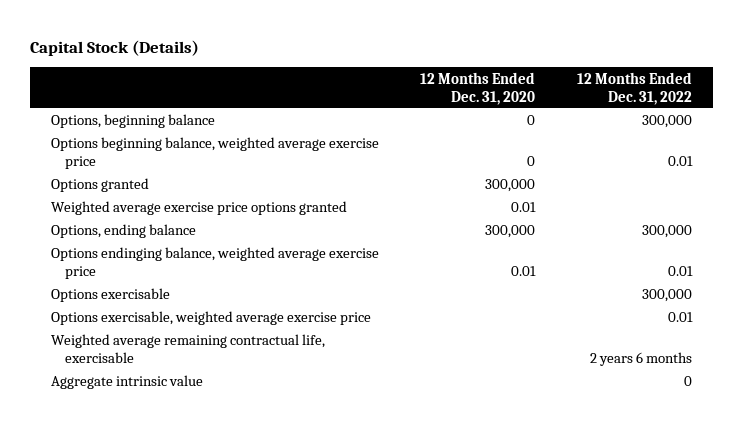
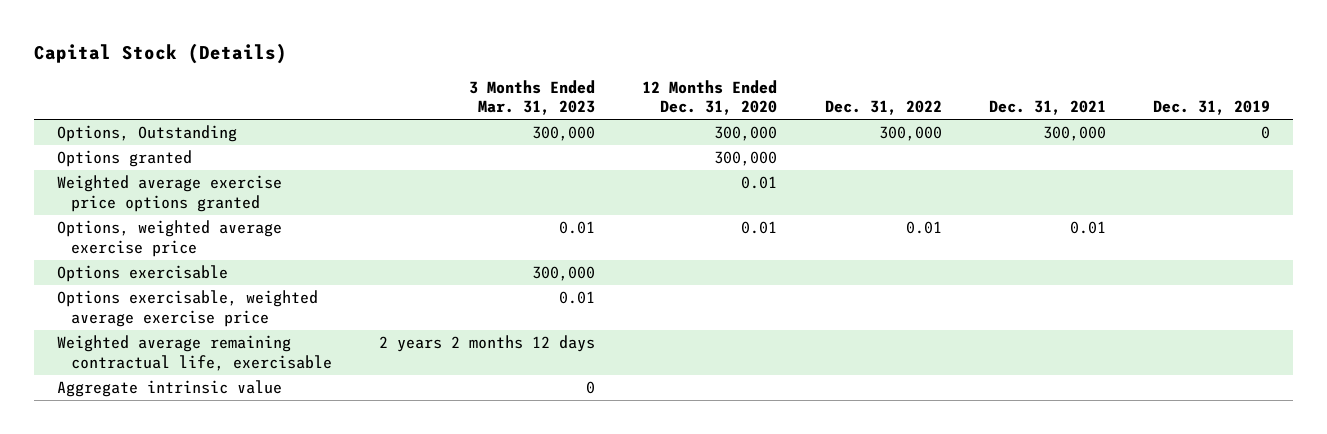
- | 12 Months Ended Dec. 31, 2020 | 12 Months Ended Dec. 31, 2022
+ | 3 Months Ended Mar. 31, 2023 | 12 Months Ended Dec. 31, 2020 | Dec. 31, 2022 | Dec. 31, 2021 | Dec. 31, 2019
- Options, beginning balance | 0 | 300,000
- Options beginning balance, weighted average exercise price | 0 | 0.01
+ Options, Outstanding | 300,000 | 300,000 | 300,000 | 300,000 | 0
- Options, ending balance | 300,000 | 300,000
- Options endinging balance, weighted average exercise price | 0.01 | 0.01
+ Options, weighted average exercise price | 0.01 | 0.01 | 0.01 | 0.01 |

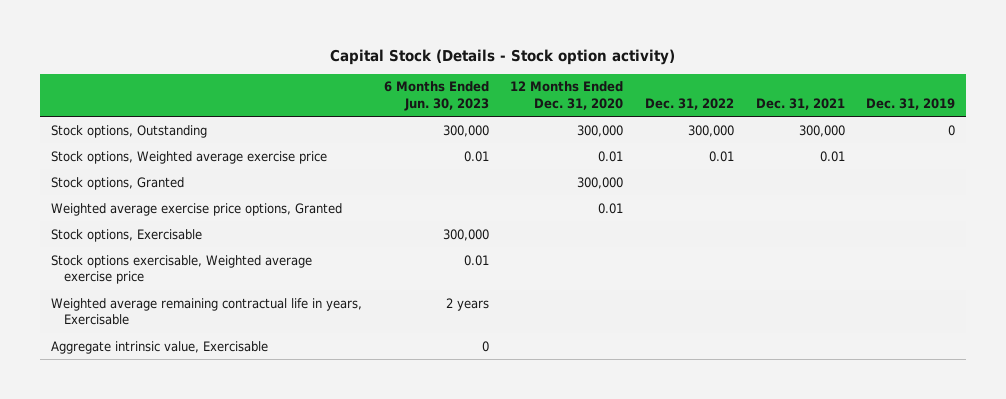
- Capital Stock (Details)
+ Capital Stock (Details - Stock option activity)
- | 3 Months Ended Mar. 31, 2023 | 12 Months Ended Dec. 31, 2020 | Dec. 31, 2022 | Dec. 31, 2021 | Dec. 31, 2019
+ | 6 Months Ended Jun. 30, 2023 | 12 Months Ended Dec. 31, 2020 | Dec. 31, 2022 | Dec. 31, 2021 | Dec. 31, 2019
- Options, Outstanding | 300,000 | 300,000 | 300,000 | 300,000 | 0
- Options granted | | 300,000 | | |
- Weighted average exercise price options granted | | 0.01 | | |
- Options, weighted average exercise price | 0.01 | 0.01 | 0.01 | 0.01 |
- Options exercisable | 300,000 | | | |
- Options exercisable, weighted average exercise price | 0.01 | | | |
- Weighted average remaining contractual life, exercisable | 2 years 2 months 12 days | | | |
- Aggregate intrinsic value | 0 | | | |
+ Stock options, Outstanding | 300,000 | 300,000 | 300,000 | 300,000 | 0
+ Stock options, Weighted average exercise price | 0.01 | 0.01 | 0.01 | 0.01 |
+ Stock options, Granted | | 300,000 | | |
+ Weighted average exercise price options, Granted | | 0.01 | | |
+ Stock options, Exercisable | 300,000 | | | |
+ Stock options exercisable, Weighted average exercise price | 0.01 | | | |
+ Weighted average remaining contractual life in years, Exercisable | 2 years | | | |
+ Aggregate intrinsic value, Exercisable | 0 | | | |

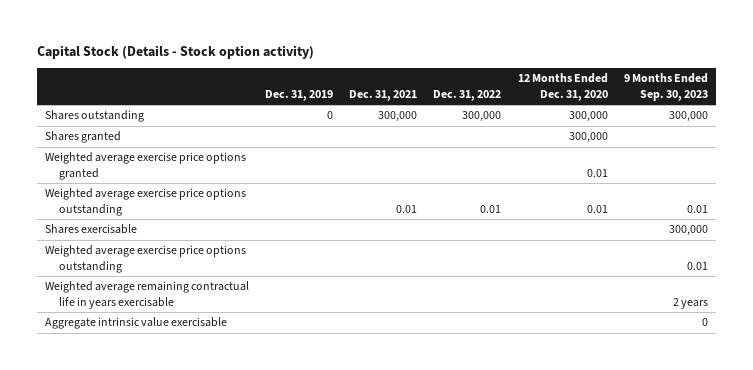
- | 6 Months Ended Jun. 30, 2023 | 12 Months Ended Dec. 31, 2020 | Dec. 31, 2022 | Dec. 31, 2021 | Dec. 31, 2019
+ | Dec. 31, 2019 | Dec. 31, 2021 | Dec. 31, 2022 | 12 Months Ended Dec. 31, 2020 | 9 Months Ended Sep. 30, 2023
- Stock options, Outstanding | 300,000 | 300,000 | 300,000 | 300,000 | 0
- Stock options, Weighted average exercise price | 0.01 | 0.01 | 0.01 | 0.01 |
- Stock options, Granted | | 300,000 | | |
- Weighted average exercise price options, Granted | | 0.01 | | |
- Stock options, Exercisable | 300,000 | | | |
- Stock options exercisable, Weighted average exercise price | 0.01 | | | |
- Weighted average remaining contractual life in years, Exercisable | 2 years | | | |
- Aggregate intrinsic value, Exercisable | 0 | | | |
+ Shares outstanding | 0 | 300,000 | 300,000 | 300,000 | 300,000
+ Shares granted | | | | 300,000 |
+ Weighted average exercise price options granted | | | | 0.01 |
+ Weighted average exercise price options outstanding | | 0.01 | 0.01 | 0.01 | 0.01
+ Shares exercisable | | | | | 300,000
+ Weighted average exercise price options outstanding | | | | | 0.01
+ Weighted average remaining contractual life in years exercisable | | | | | 2 years
+ Aggregate intrinsic value exercisable | | | | | 0

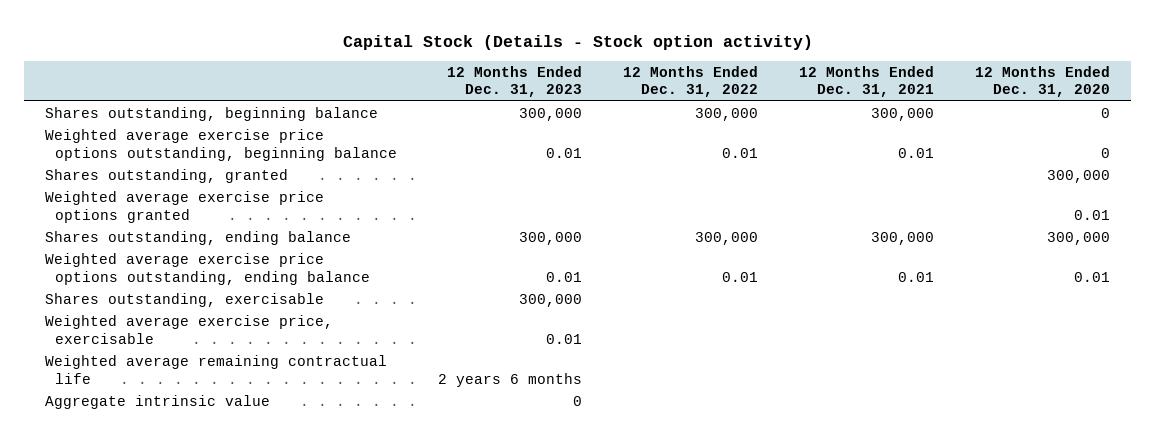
- | Dec. 31, 2019 | Dec. 31, 2021 | Dec. 31, 2022 | 12 Months Ended Dec. 31, 2020 | 9 Months Ended Sep. 30, 2023
+ | 12 Months Ended Dec. 31, 2023 | 12 Months Ended Dec. 31, 2022 | 12 Months Ended Dec. 31, 2021 | 12 Months Ended Dec. 31, 2020
- Shares outstanding | 0 | 300,000 | 300,000 | 300,000 | 300,000
- Shares granted | | | | 300,000 |
+ Shares outstanding, beginning balance | 300,000 | 300,000 | 300,000 | 0
+ Weighted average exercise price options outstanding, beginning balance | 0.01 | 0.01 | 0.01 | 0
+ Shares outstanding, granted | | | | 300,000
- Weighted average exercise price options outstanding | | 0.01 | 0.01 | 0.01 | 0.01
- Shares exercisable | | | | | 300,000
- Weighted average exercise price options outstanding | | | | | 0.01
- Weighted average remaining contractual life in years exercisable | | | | | 2 years
- Aggregate intrinsic value exercisable | | | | | 0
+ Shares outstanding, ending balance | 300,000 | 300,000 | 300,000 | 300,000
+ Weighted average exercise price options outstanding, ending balance | 0.01 | 0.01 | 0.01 | 0.01
+ Shares outstanding, exercisable | 300,000 | | |
+ Weighted average exercise price, exercisable | 0.01 | | |
+ Weighted average remaining contractual life | 2 years 6 months | | |
+ Aggregate intrinsic value | 0 | | |

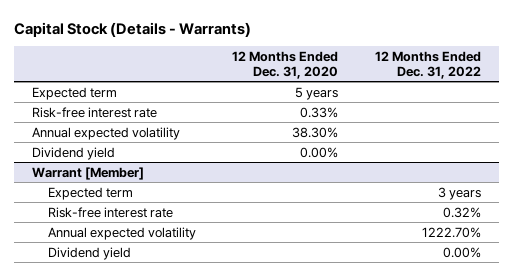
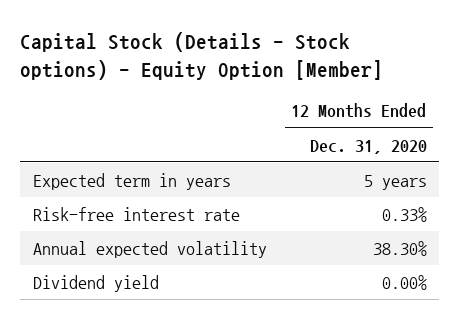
- Capital Stock (Details - Warrants)
+ Capital Stock (Details - Stock options) - Equity Option [Member]
- | 12 Months Ended Dec. 31, 2020 | 12 Months Ended Dec. 31, 2022
+ | 12 Months Ended Dec. 31, 2020
- Expected term | 5 years |
+ Expected term in years | 5 years
- Warrant [Member]
- Expected term | | 3 years
- Risk-free interest rate | | 0.32%
- Annual expected volatility | | 1222.70%
- Dividend yield | | 0.00%

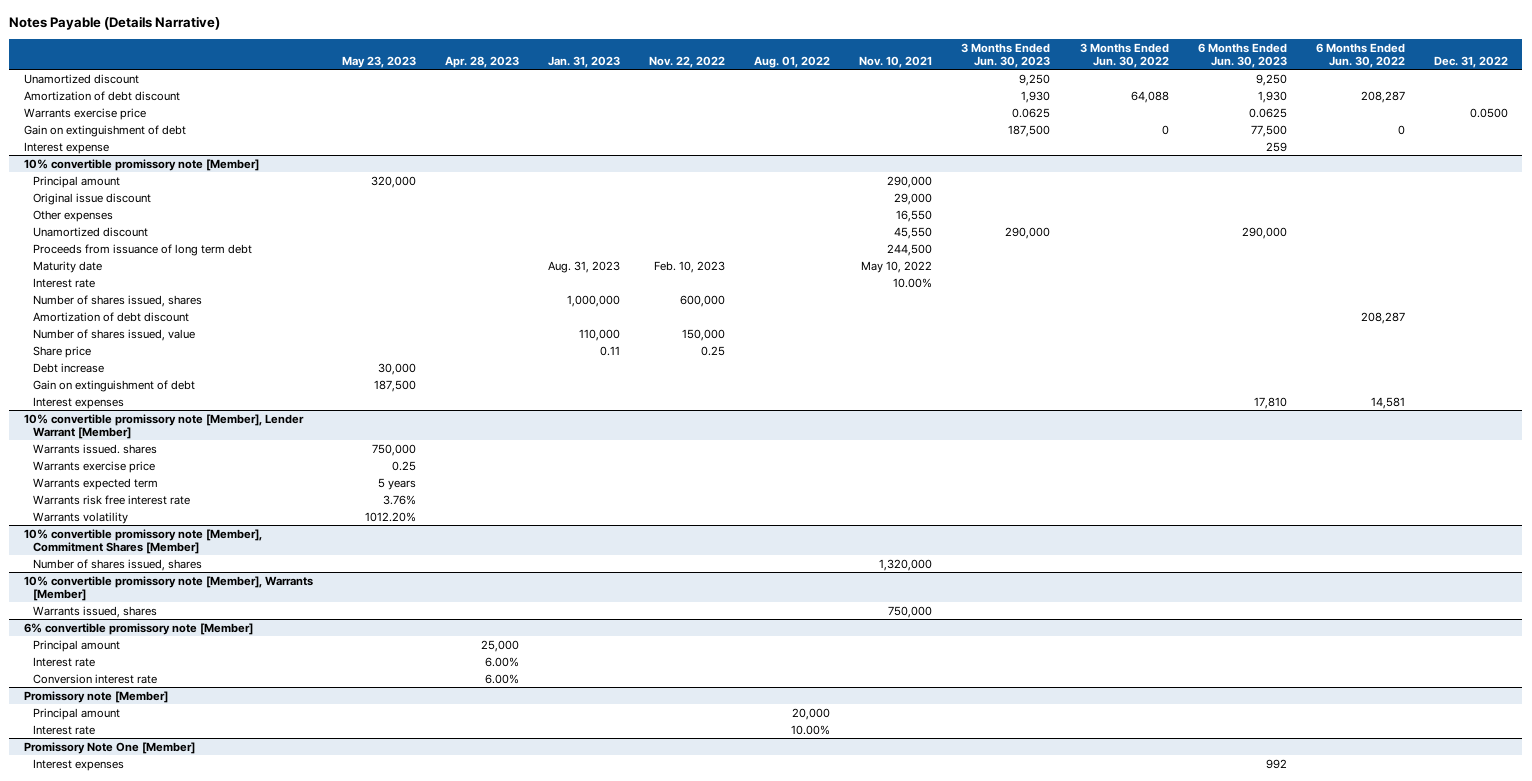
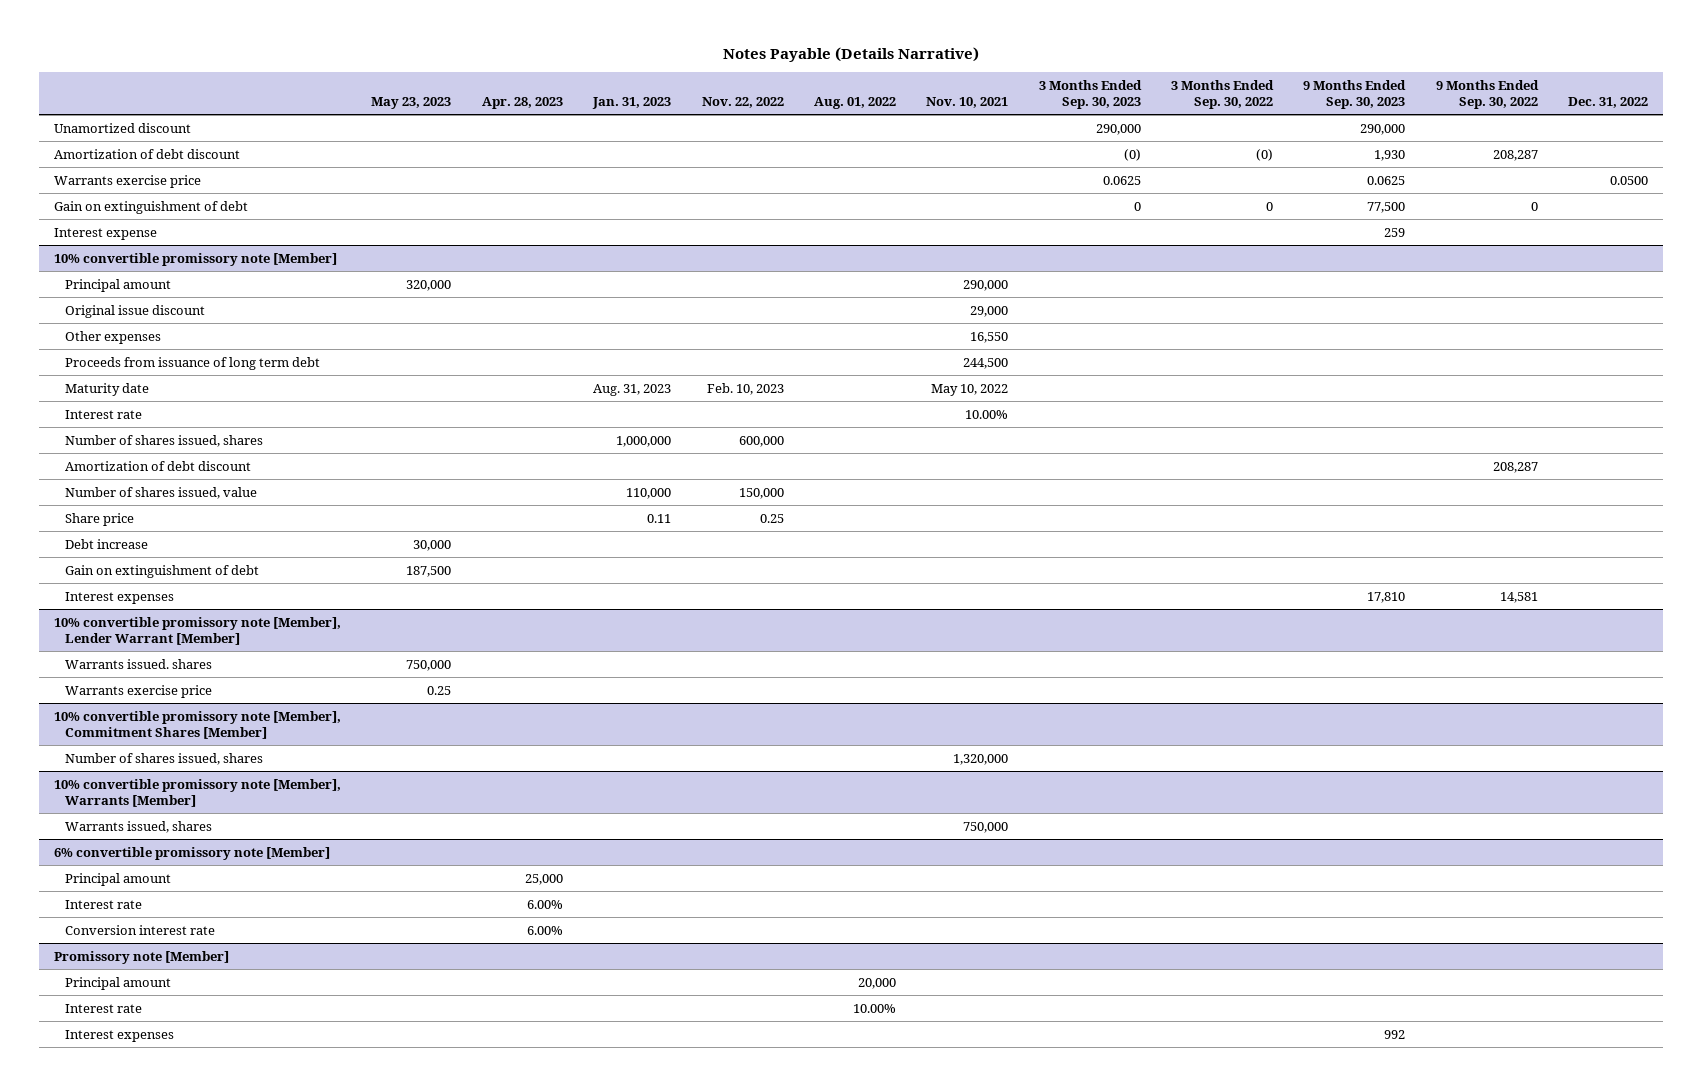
- | May 23, 2023 | Apr. 28, 2023 | Jan. 31, 2023 | Nov. 22, 2022 | Aug. 01, 2022 | Nov. 10, 2021 | 3 Months Ended Jun. 30, 2023 | 3 Months Ended Jun. 30, 2022 | 6 Months Ended Jun. 30, 2023 | 6 Months Ended Jun. 30, 2022 | Dec. 31, 2022
+ | May 23, 2023 | Apr. 28, 2023 | Jan. 31, 2023 | Nov. 22, 2022 | Aug. 01, 2022 | Nov. 10, 2021 | 3 Months Ended Sep. 30, 2023 | 3 Months Ended Sep. 30, 2022 | 9 Months Ended Sep. 30, 2023 | 9 Months Ended Sep. 30, 2022 | Dec. 31, 2022
@ 10% convertible promissory note [Member]
- Unamortized discount | | | | | | 45,550 | 290,000 | | 290,000 | |
@ 10% convertible promissory note [Member], Lender Warrant [Member]
- Warrants expected term | 5 years | | | | | | | | | |
- Warrants risk free interest rate | 3.76% | | | | | | | | | |
- Warrants volatility | 1012.20% | | | | | | | | | |
- Promissory Note One [Member]
- Interest expenses | | | | | | | | | 992 | |
@ Promissory note [Member]
+ Interest expenses | | | | | | | | | 992 | |

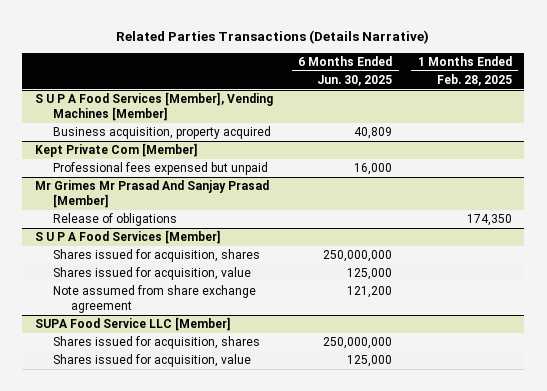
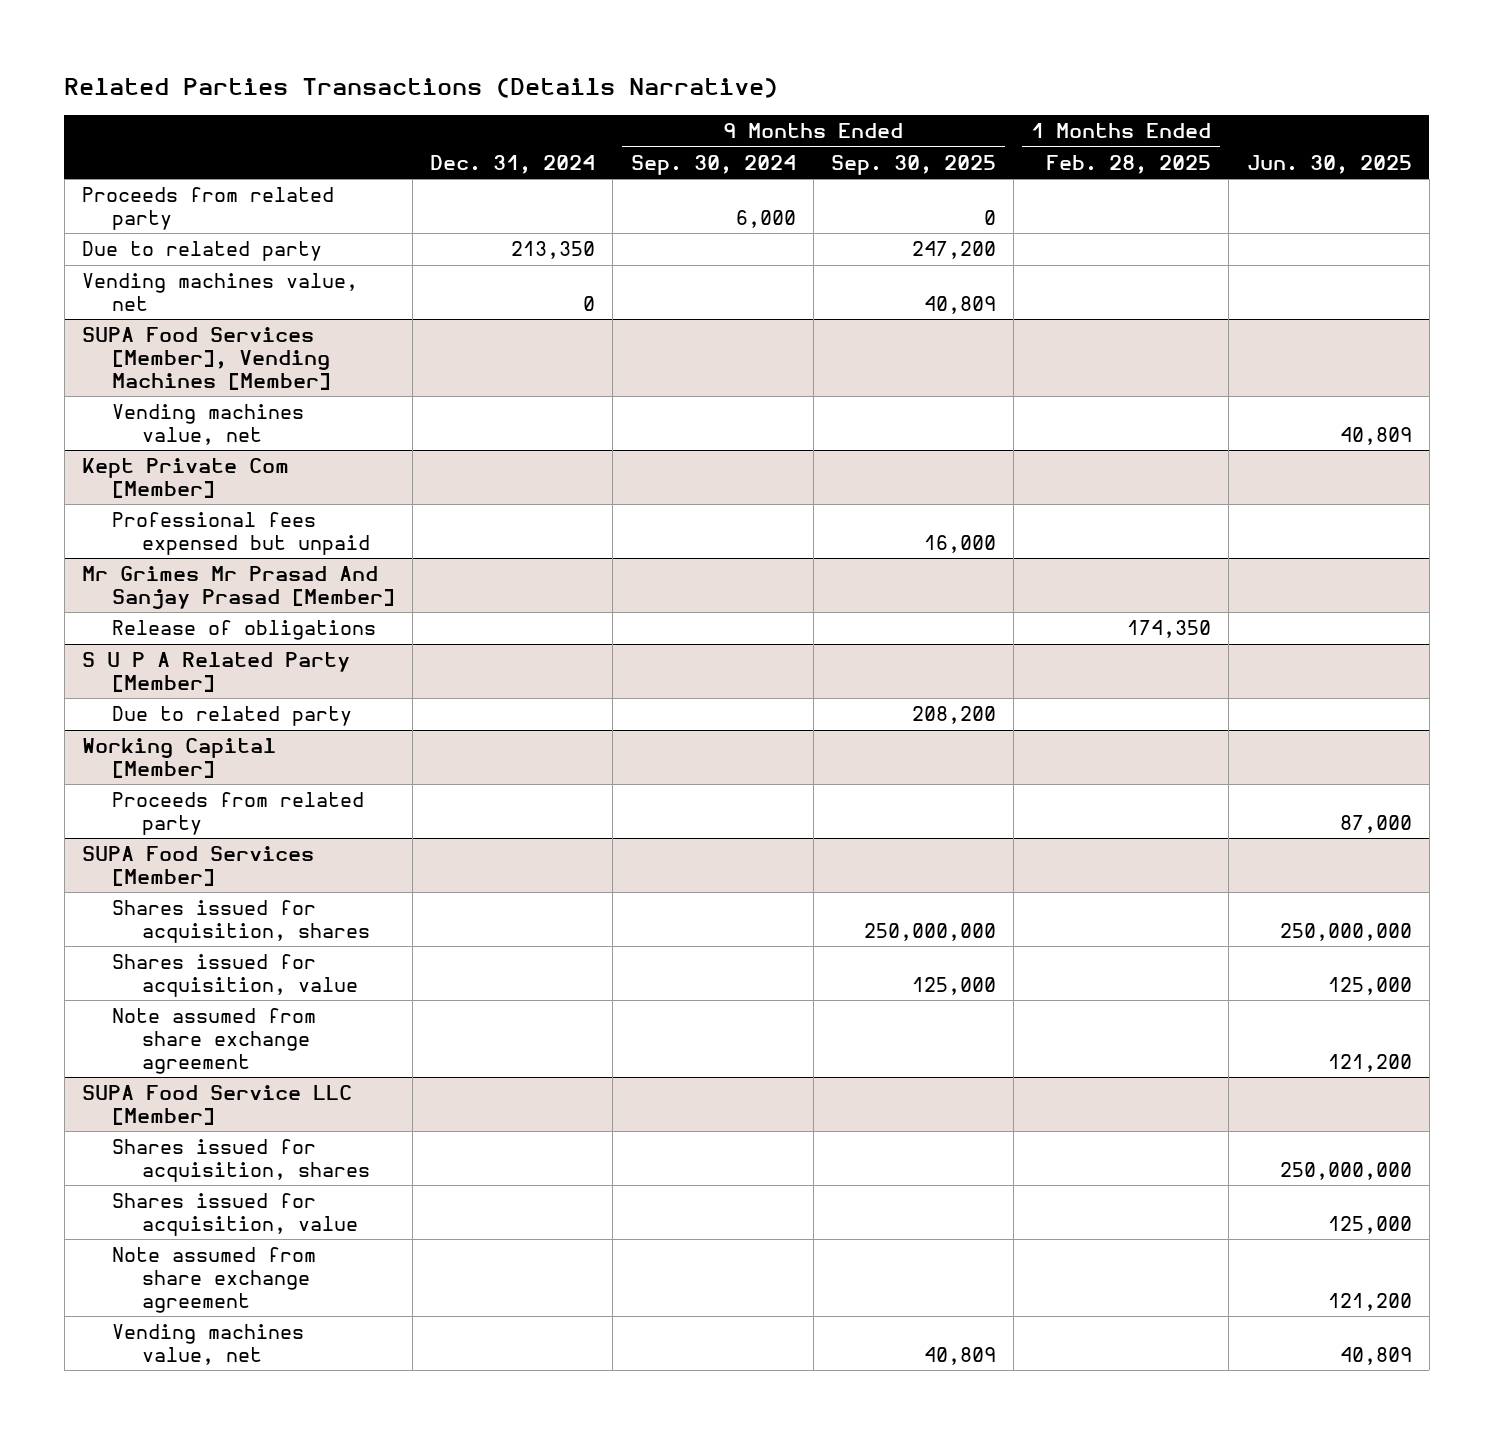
- | 6 Months Ended Jun. 30, 2025 | 1 Months Ended Feb. 28, 2025
+ | Dec. 31, 2024 | 9 Months Ended Sep. 30, 2024 | 9 Months Ended Sep. 30, 2025 | 1 Months Ended Feb. 28, 2025 | Jun. 30, 2025
- S U P A Food Services [Member], Vending Machines [Member]
- Business acquisition, property acquired | 40,809 |
+ Proceeds from related party | | 6,000 | 0 | |
+ Due to related party | 213,350 | | 247,200 | |
+ Vending machines value, net | 0 | | 40,809 | |
+ SUPA Food Services [Member], Vending Machines [Member]
+ Vending machines value, net | | | | | 40,809
- S U P A Food Services [Member]
+ S U P A Related Party [Member]
+ Due to related party | | | 208,200 | |
+ Working Capital [Member]
+ Proceeds from related party | | | | | 87,000
+ SUPA Food Services [Member]
@ SUPA Food Service LLC [Member]
+ Note assumed from share exchange agreement | | | | | 121,200
+ Vending machines value, net | | | 40,809 | | 40,809

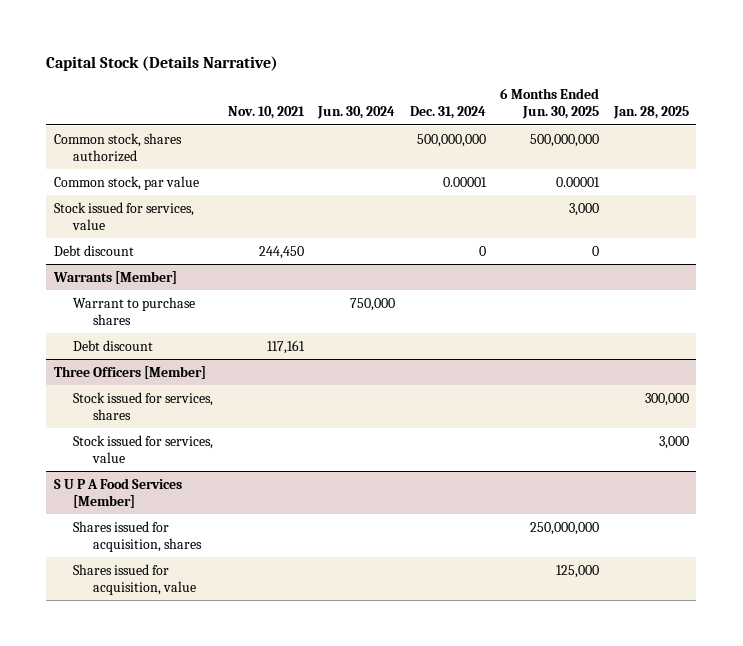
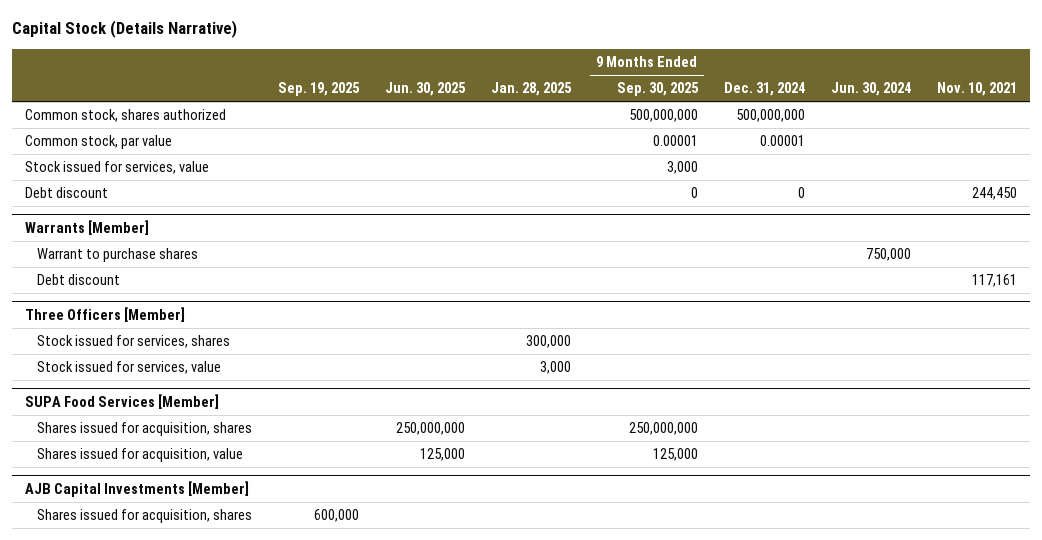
- | Nov. 10, 2021 | Jun. 30, 2024 | Dec. 31, 2024 | 6 Months Ended Jun. 30, 2025 | Jan. 28, 2025
+ | Sep. 19, 2025 | Jun. 30, 2025 | Jan. 28, 2025 | 9 Months Ended Sep. 30, 2025 | Dec. 31, 2024 | Jun. 30, 2024 | Nov. 10, 2021
- S U P A Food Services [Member]
+ SUPA Food Services [Member]
+ AJB Capital Investments [Member]
+ Shares issued for acquisition, shares | 600,000 | | | | | |

